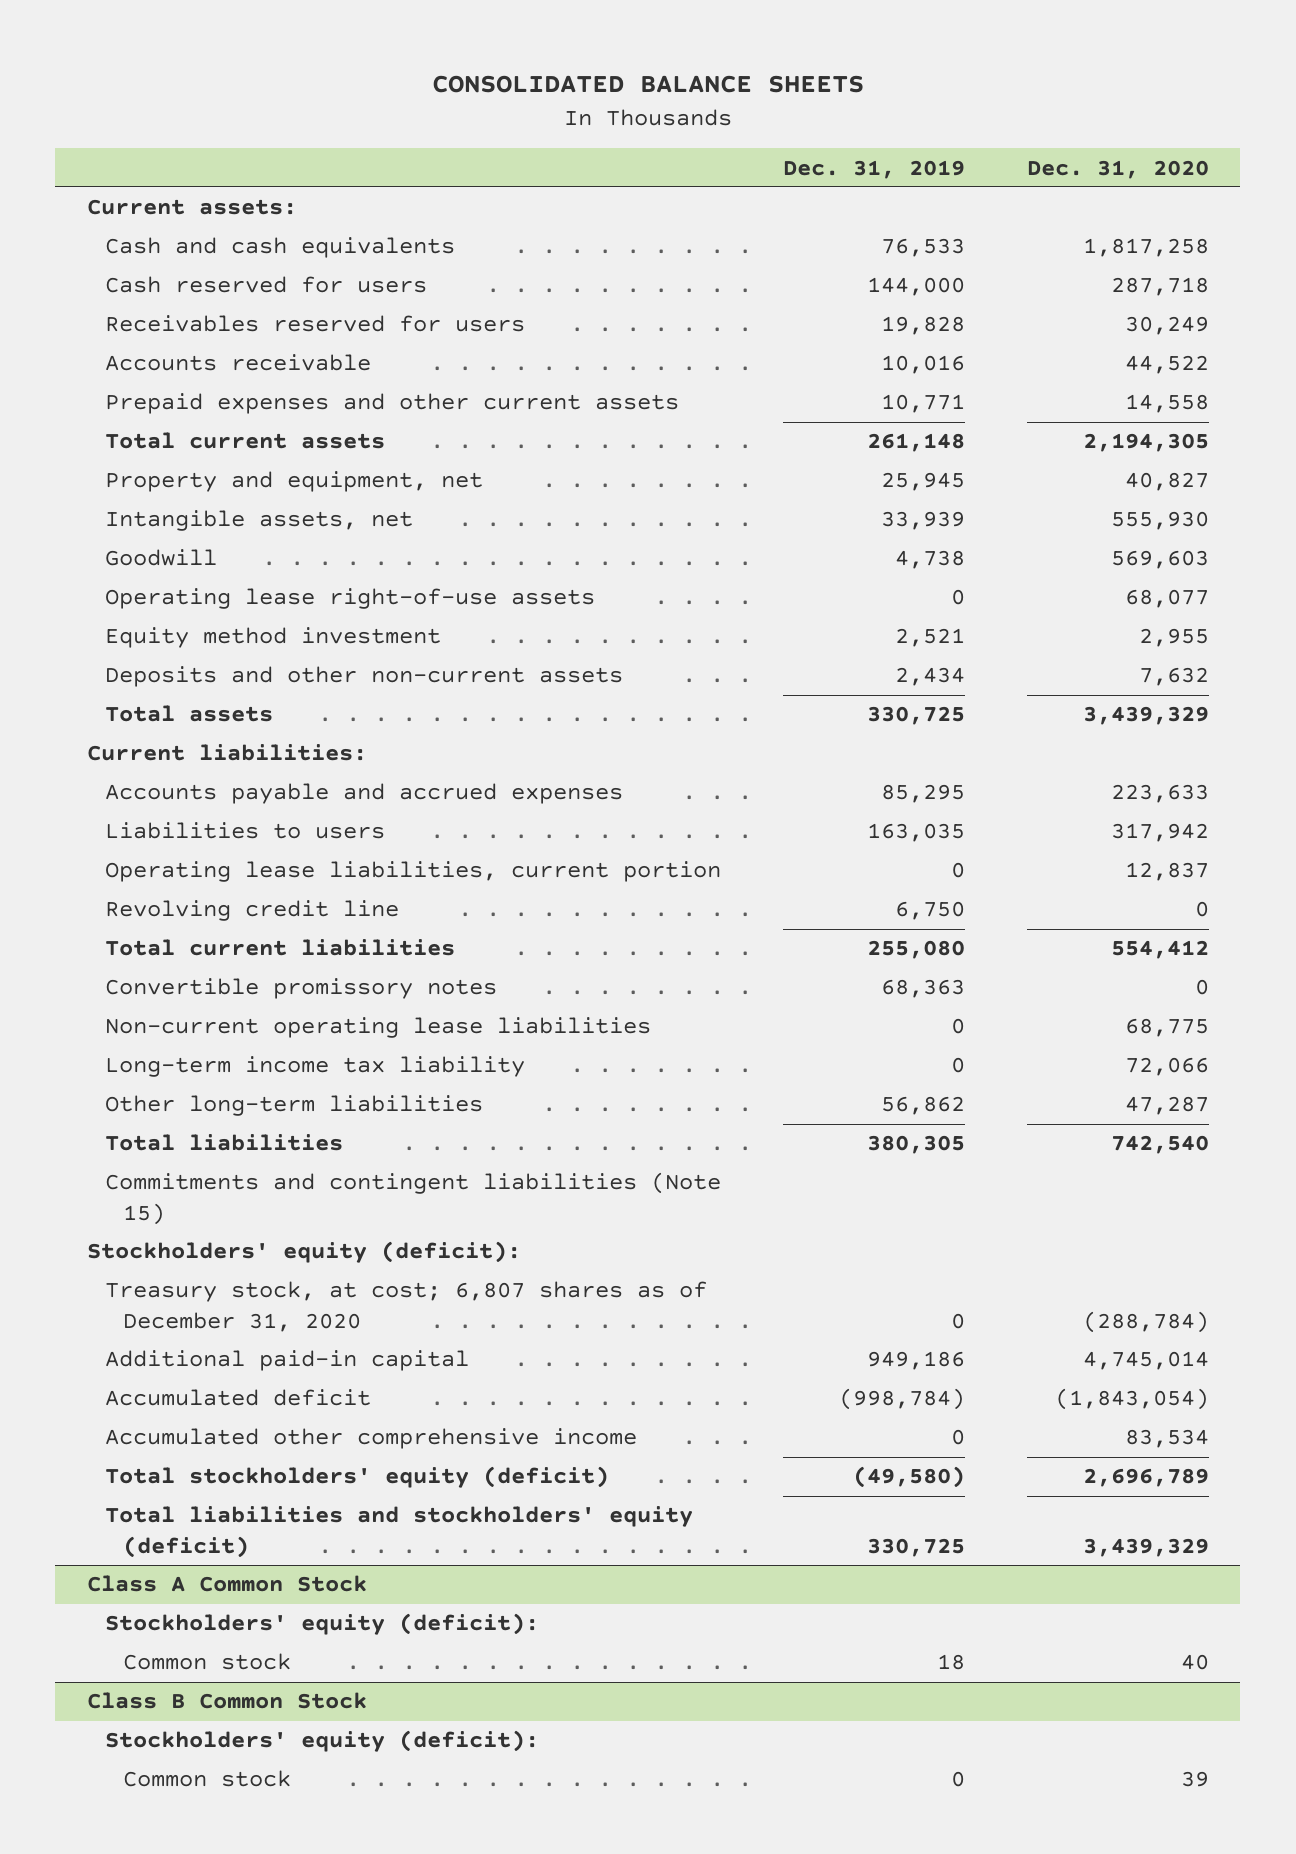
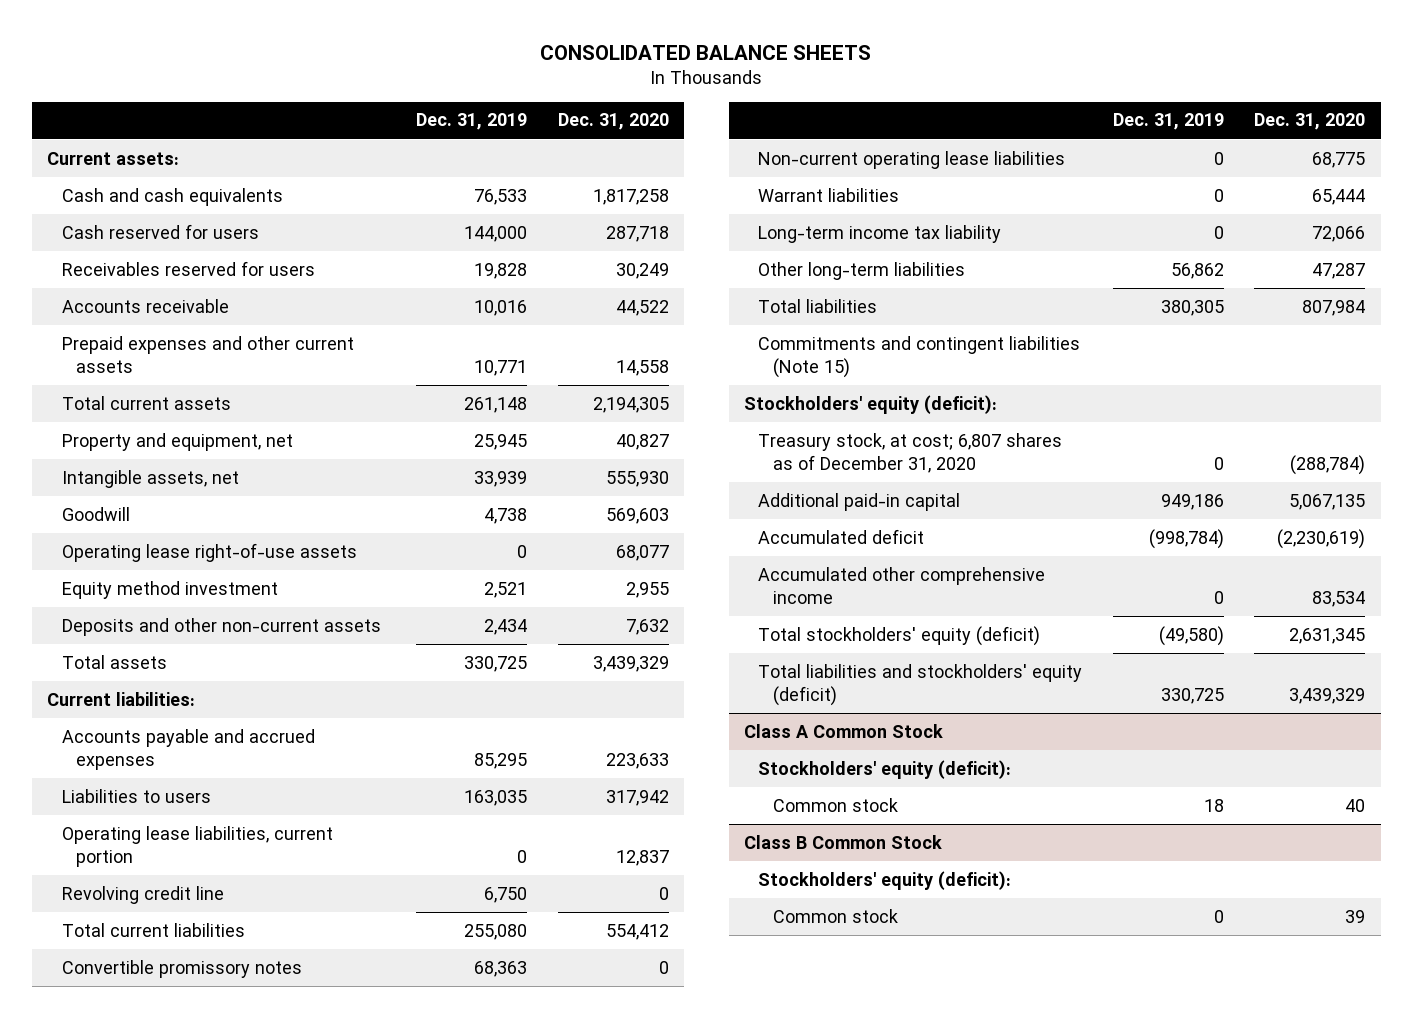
+ Warrant liabilities | 0 | 65,444
- Total liabilities | 380,305 | 742,540
+ Total liabilities | 380,305 | 807,984
- Additional paid-in capital | 949,186 | 4,745,014
- Accumulated deficit | (998,784) | (1,843,054)
+ Additional paid-in capital | 949,186 | 5,067,135
+ Accumulated deficit | (998,784) | (2,230,619)
- Total stockholders' equity (deficit) | (49,580) | 2,696,789
+ Total stockholders' equity (deficit) | (49,580) | 2,631,345

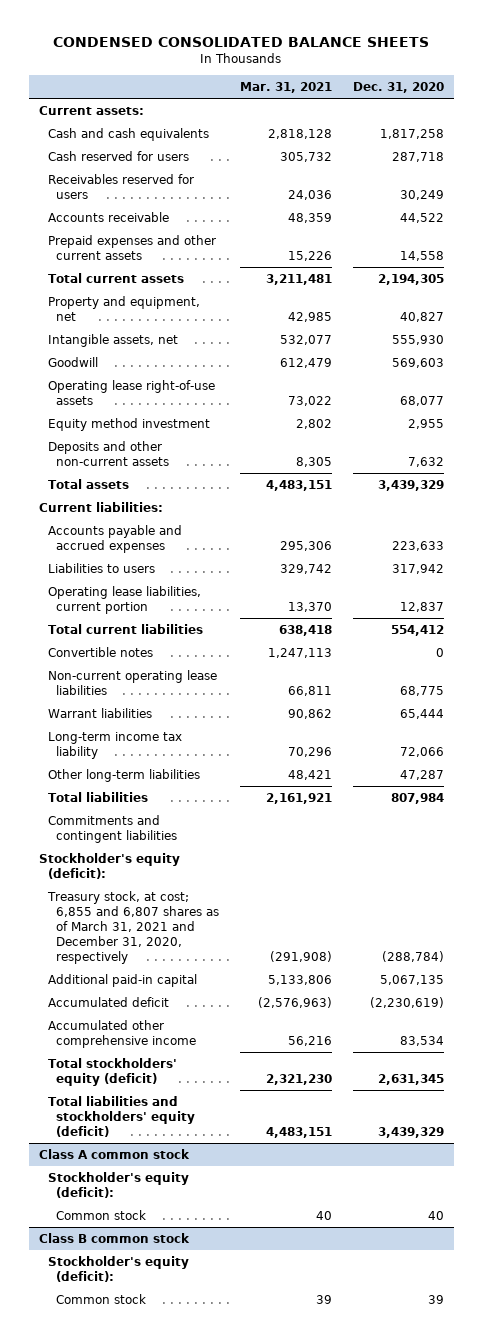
- CONSOLIDATED BALANCE SHEETS
+ CONDENSED CONSOLIDATED BALANCE SHEETS
- | Dec. 31, 2019 | Dec. 31, 2020
+ | Mar. 31, 2021 | Dec. 31, 2020
- Revolving credit line | 6,750 | 0
- Convertible promissory notes | 68,363 | 0
+ Convertible notes | 1,247,113 | 0
- Commitments and contingent liabilities (Note 15)
- Stockholders' equity (deficit):
- Treasury stock, at cost; 6,807 shares as of December 31, 2020 | 0 | (288,784)
+ Commitments and contingent liabilities
+ Stockholder's equity (deficit):
+ Treasury stock, at cost; 6,855 and 6,807 shares as of March 31, 2021 and December 31, 2020, respectively | (291,908) | (288,784)
- Class A Common Stock
- Stockholders' equity (deficit):
+ Class A common stock
+ Stockholder's equity (deficit):
- Class B Common Stock
- Stockholders' equity (deficit):
+ Class B common stock
+ Stockholder's equity (deficit):

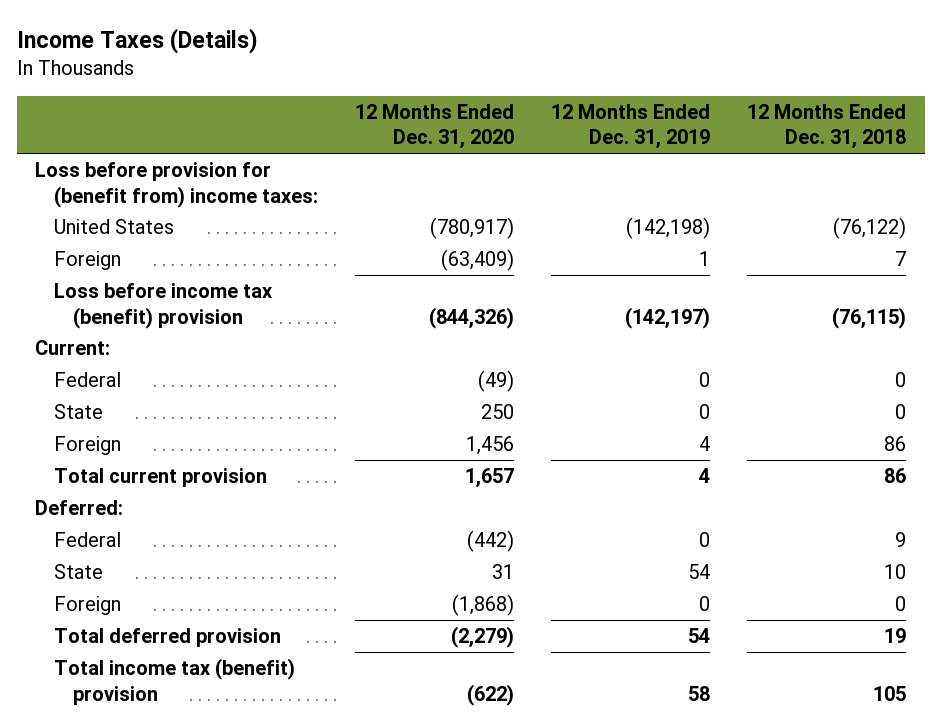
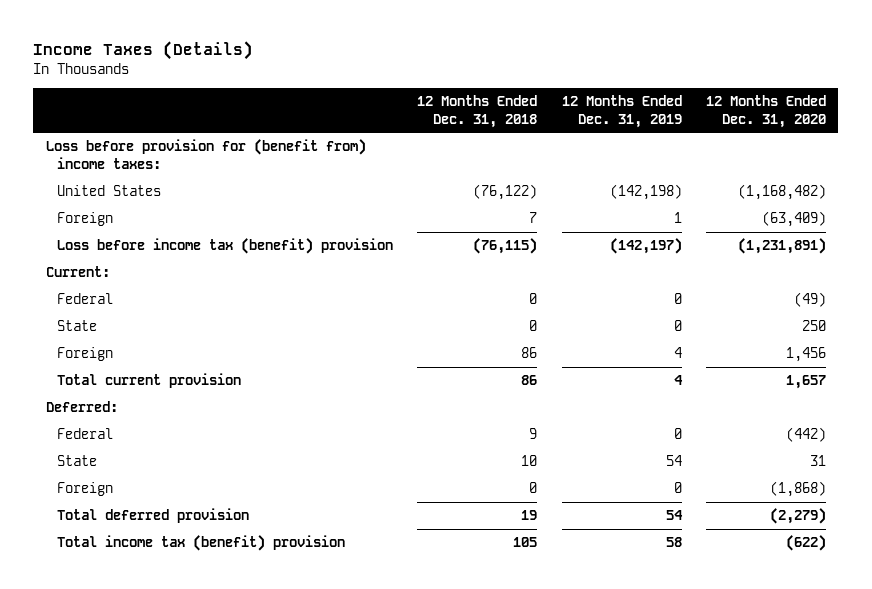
- | 12 Months Ended Dec. 31, 2020 | 12 Months Ended Dec. 31, 2019 | 12 Months Ended Dec. 31, 2018
+ | 12 Months Ended Dec. 31, 2018 | 12 Months Ended Dec. 31, 2019 | 12 Months Ended Dec. 31, 2020
- United States | (780,917) | (142,198) | (76,122)
+ United States | (76,122) | (142,198) | (1,168,482)
- Loss before income tax (benefit) provision | (844,326) | (142,197) | (76,115)
+ Loss before income tax (benefit) provision | (76,115) | (142,197) | (1,231,891)

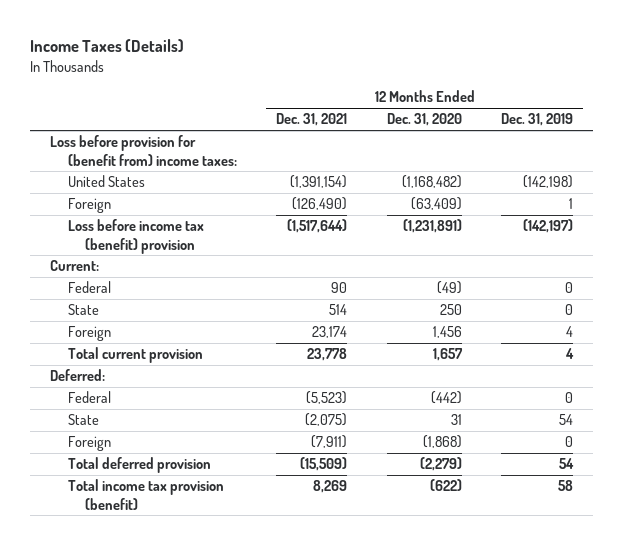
- | 12 Months Ended Dec. 31, 2018 | 12 Months Ended Dec. 31, 2019 | 12 Months Ended Dec. 31, 2020
+ | 12 Months Ended Dec. 31, 2021 | 12 Months Ended Dec. 31, 2020 | 12 Months Ended Dec. 31, 2019
- Total income tax (benefit) provision | 105 | 58 | (622)
+ Total income tax provision (benefit) | 8,269 | (622) | 58

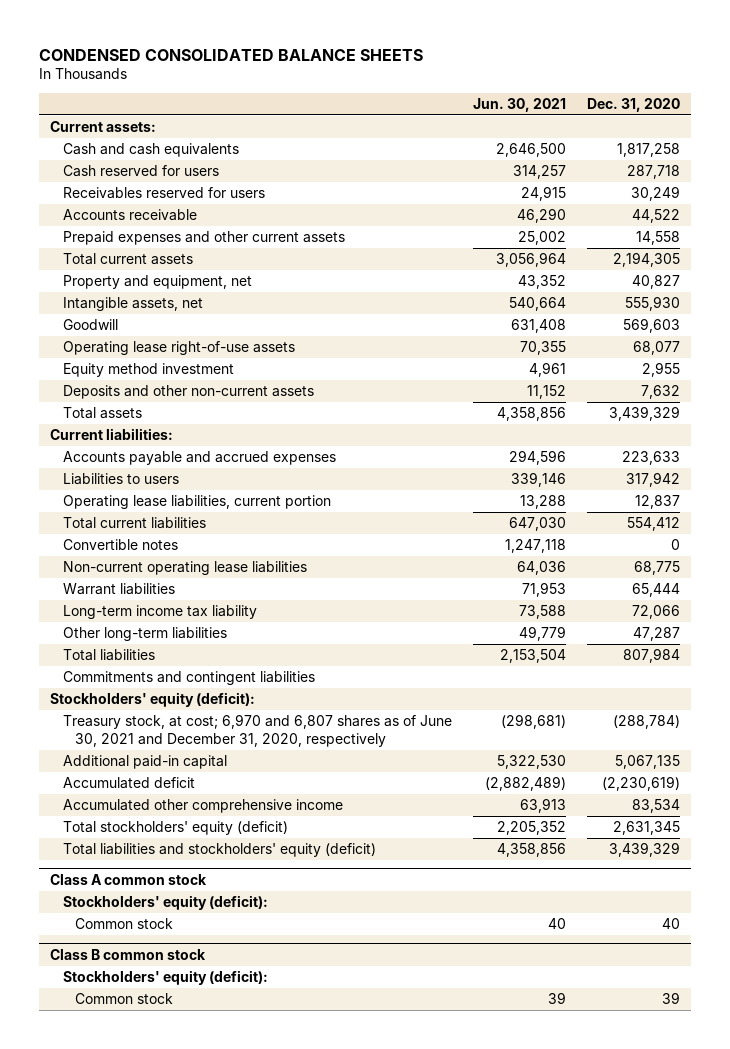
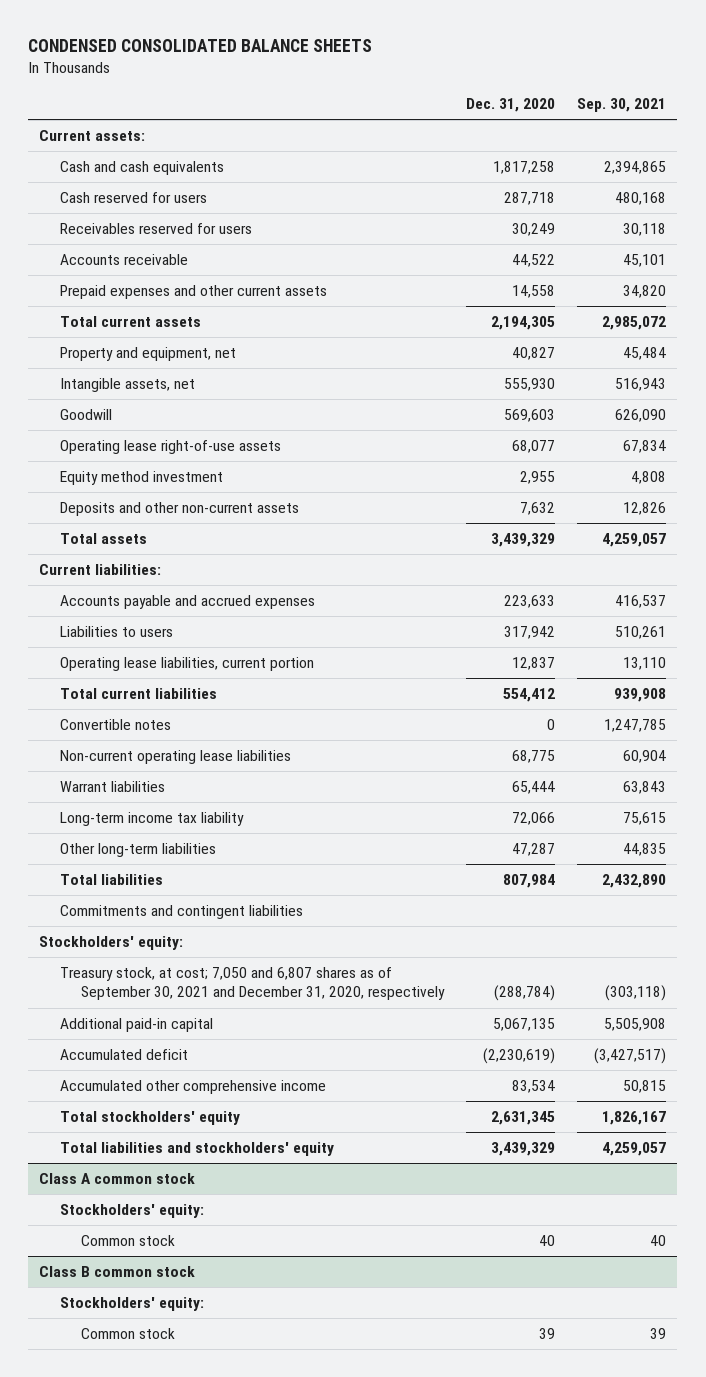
- | Jun. 30, 2021 | Dec. 31, 2020
+ | Dec. 31, 2020 | Sep. 30, 2021
- Stockholders' equity (deficit):
- Treasury stock, at cost; 6,970 and 6,807 shares as of June 30, 2021 and December 31, 2020, respectively | (298,681) | (288,784)
+ Stockholders' equity:
+ Treasury stock, at cost; 7,050 and 6,807 shares as of September 30, 2021 and December 31, 2020, respectively | (288,784) | (303,118)
- Total stockholders' equity (deficit) | 2,205,352 | 2,631,345
- Total liabilities and stockholders' equity (deficit) | 4,358,856 | 3,439,329
+ Total stockholders' equity | 2,631,345 | 1,826,167
+ Total liabilities and stockholders' equity | 3,439,329 | 4,259,057
@ Class A common stock
- Stockholders' equity (deficit):
+ Stockholders' equity:
@ Class B common stock
- Stockholders' equity (deficit):
+ Stockholders' equity:

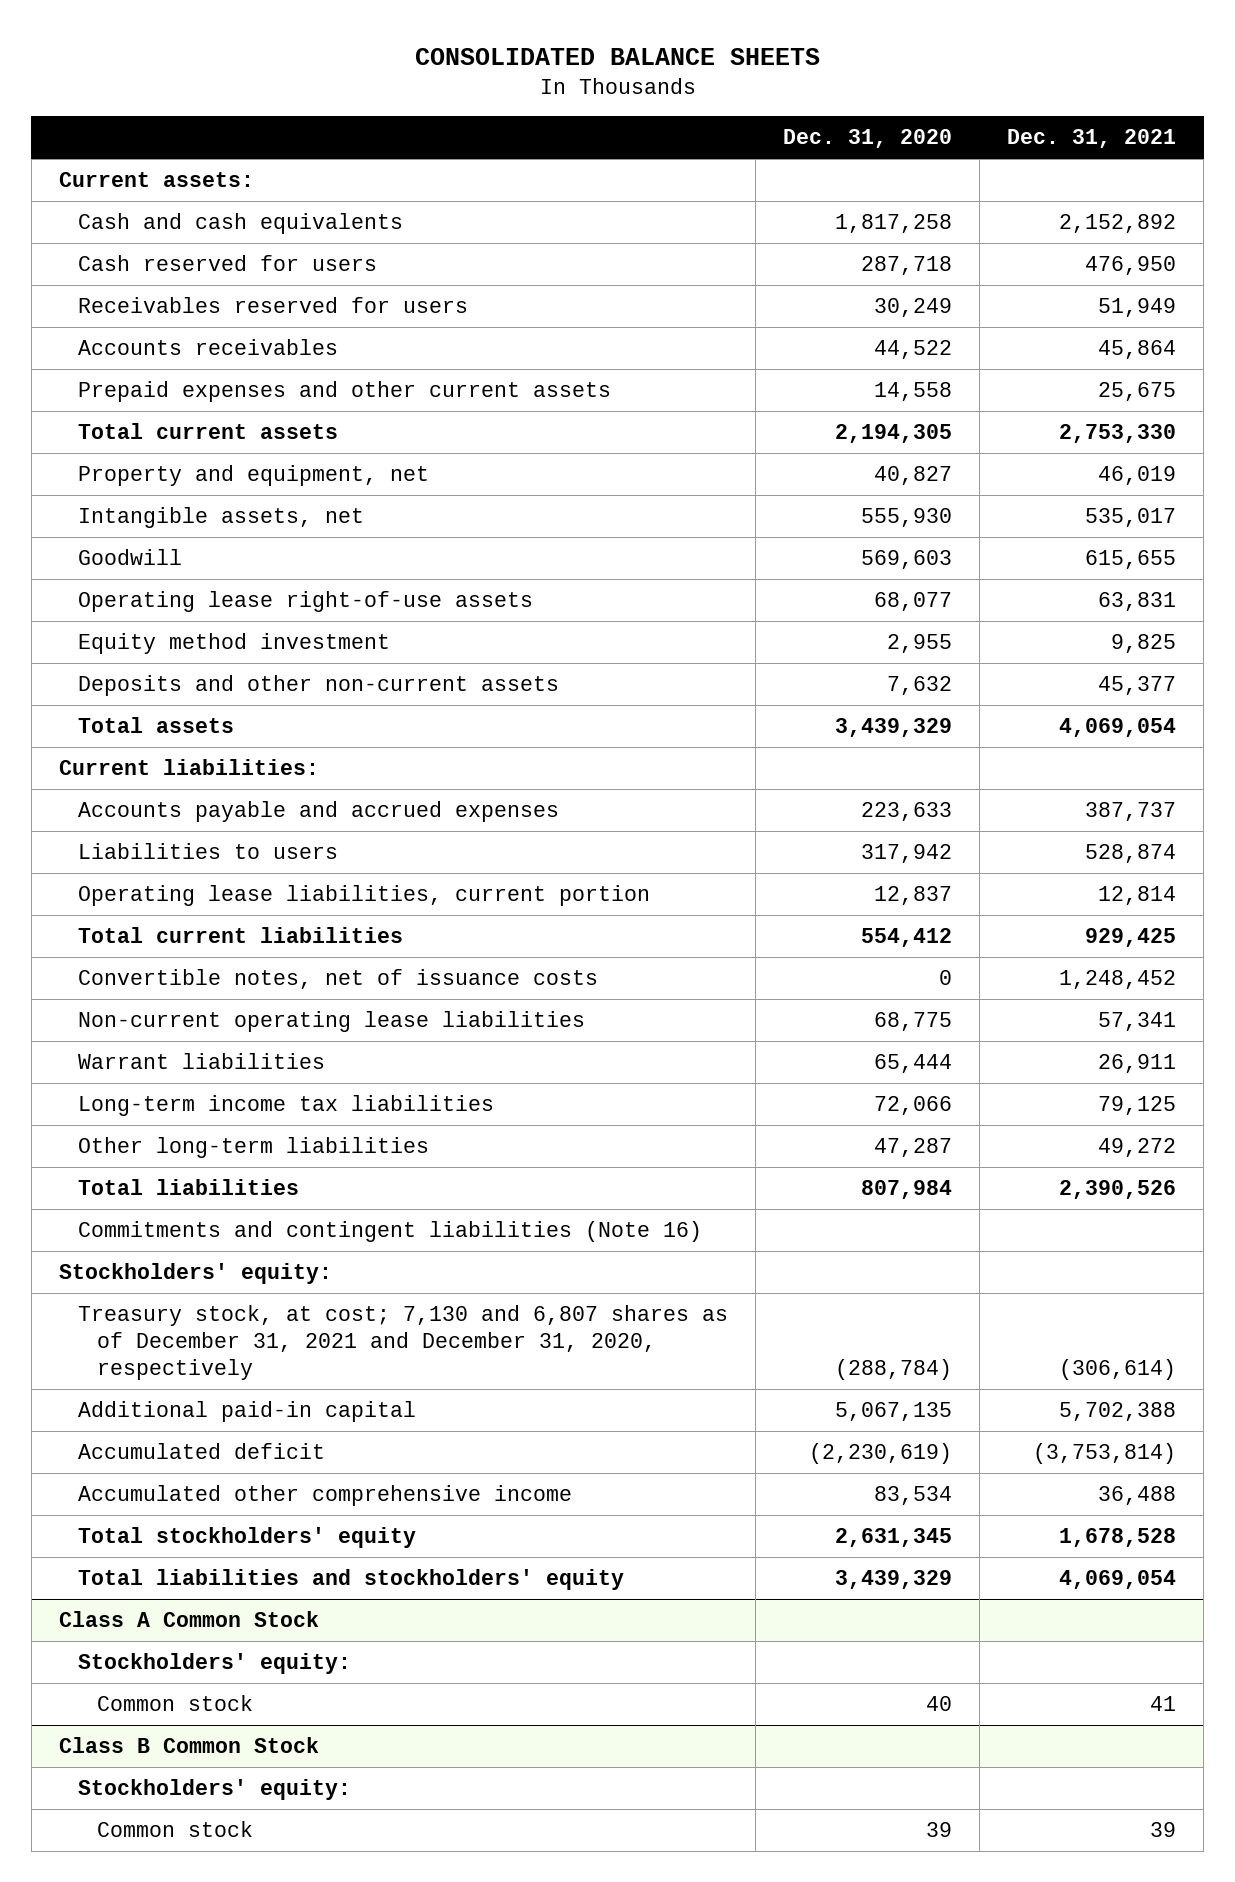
- CONDENSED CONSOLIDATED BALANCE SHEETS
+ CONSOLIDATED BALANCE SHEETS
- | Dec. 31, 2020 | Sep. 30, 2021
+ | Dec. 31, 2020 | Dec. 31, 2021
- Accounts receivable | 44,522 | 45,101
+ Accounts receivables | 44,522 | 45,864
- Convertible notes | 0 | 1,247,785
+ Convertible notes, net of issuance costs | 0 | 1,248,452
- Long-term income tax liability | 72,066 | 75,615
+ Long-term income tax liabilities | 72,066 | 79,125
- Commitments and contingent liabilities
+ Commitments and contingent liabilities (Note 16)
- Treasury stock, at cost; 7,050 and 6,807 shares as of September 30, 2021 and December 31, 2020, respectively | (288,784) | (303,118)
+ Treasury stock, at cost; 7,130 and 6,807 shares as of December 31, 2021 and December 31, 2020, respectively | (288,784) | (306,614)
- Class A common stock
+ Class A Common Stock
- Class B common stock
+ Class B Common Stock

